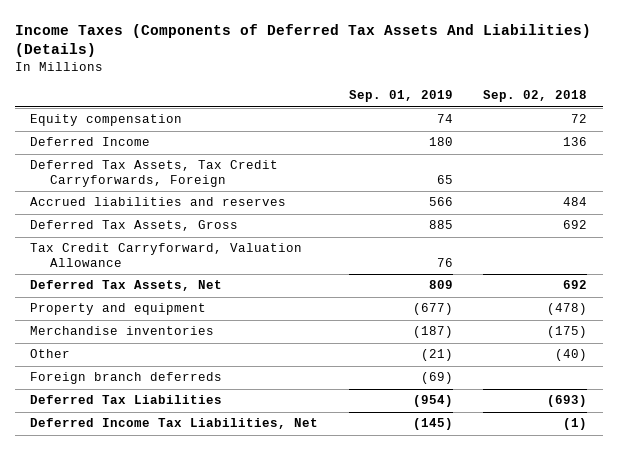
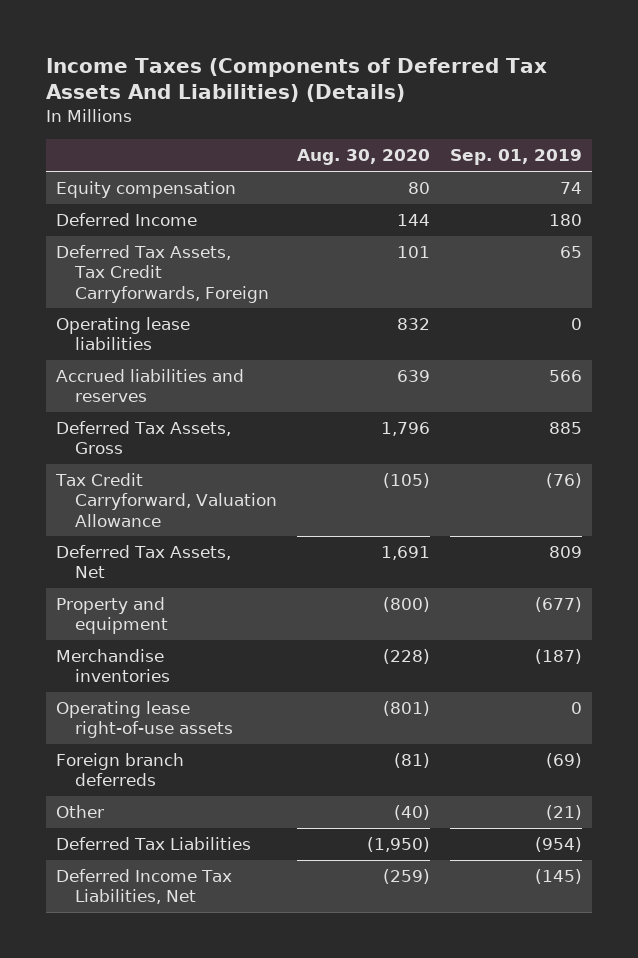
- | Sep. 01, 2019 | Sep. 02, 2018
+ | Aug. 30, 2020 | Sep. 01, 2019
+ Operating lease liabilities | 832 | 0
- Tax Credit Carryforward, Valuation Allowance | 76 |
+ Tax Credit Carryforward, Valuation Allowance | (105) | (76)
+ Operating lease right-of-use assets | (801) | 0
moved down: Other | (40) | (21)

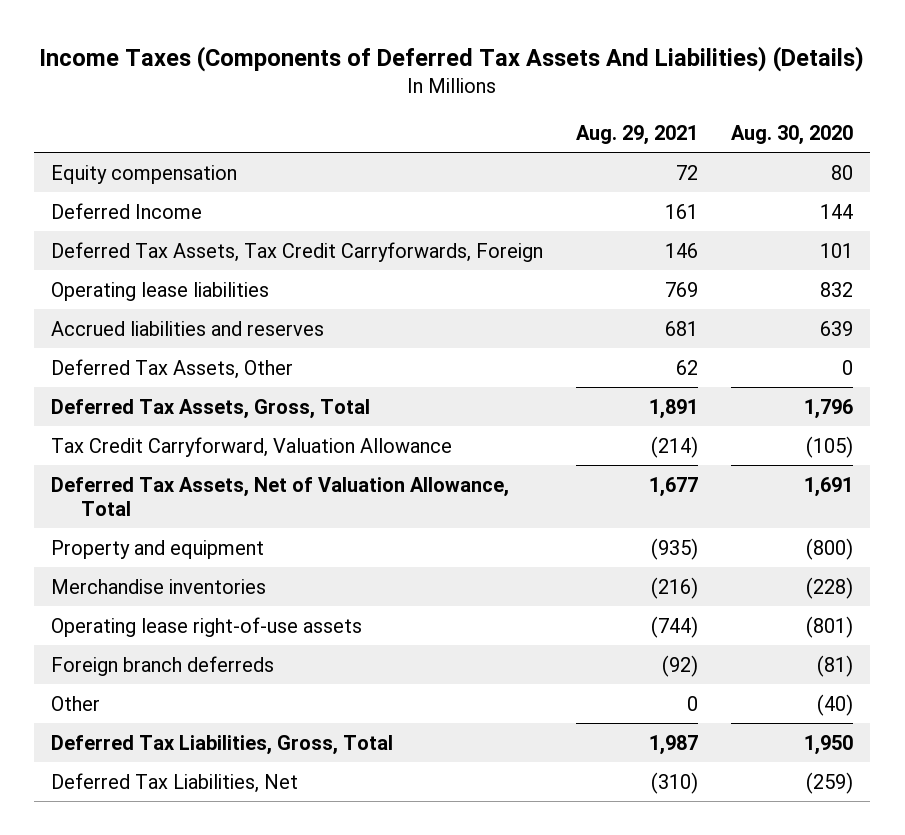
- | Aug. 30, 2020 | Sep. 01, 2019
+ | Aug. 29, 2021 | Aug. 30, 2020
- Deferred Tax Assets, Gross | 1,796 | 885
+ Deferred Tax Assets, Other | 62 | 0
+ Deferred Tax Assets, Gross, Total | 1,891 | 1,796
- Deferred Tax Assets, Net | 1,691 | 809
+ Deferred Tax Assets, Net of Valuation Allowance, Total | 1,677 | 1,691
- Deferred Tax Liabilities | (1,950) | (954)
- Deferred Income Tax Liabilities, Net | (259) | (145)
+ Deferred Tax Liabilities, Gross, Total | 1,987 | 1,950
+ Deferred Tax Liabilities, Net | (310) | (259)

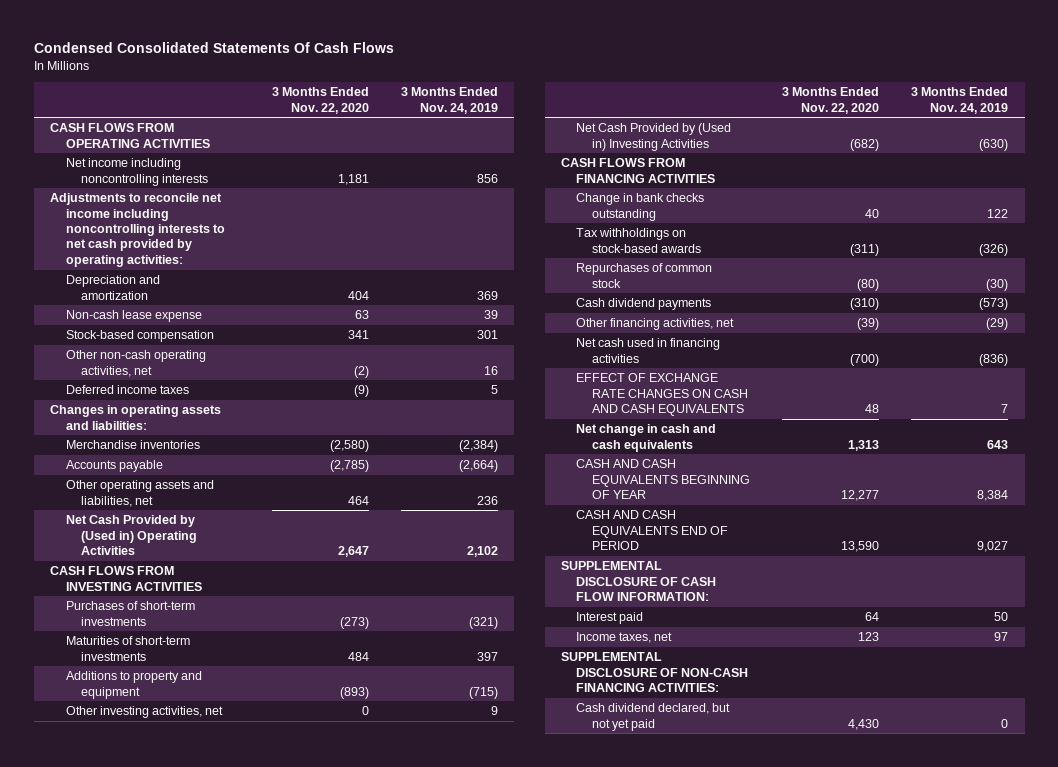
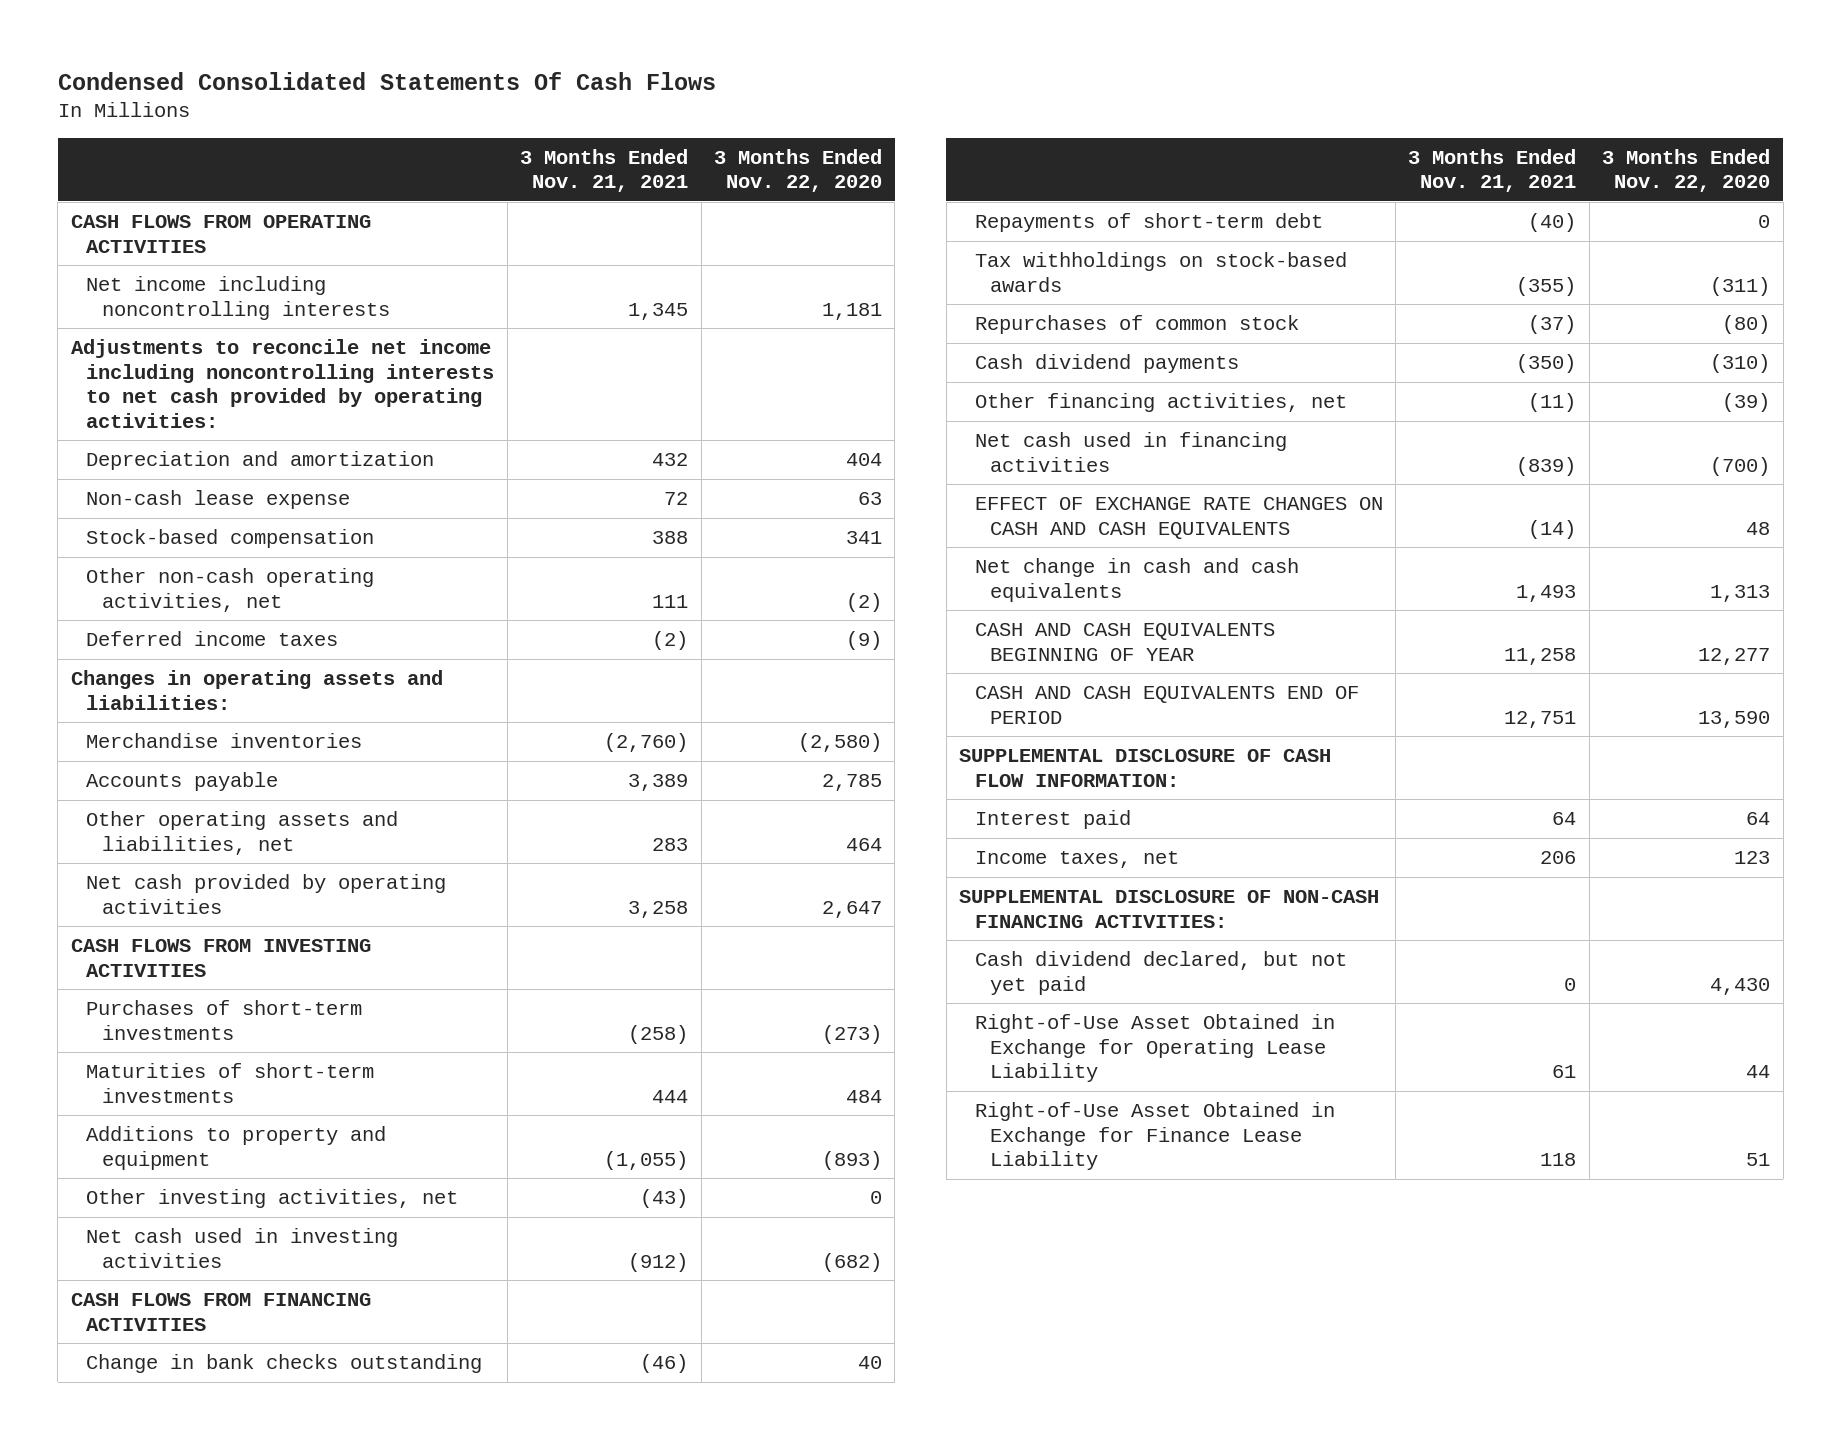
- | 3 Months Ended Nov. 22, 2020 | 3 Months Ended Nov. 24, 2019
+ | 3 Months Ended Nov. 21, 2021 | 3 Months Ended Nov. 22, 2020
- Accounts payable | (2,785) | (2,664)
+ Accounts payable | 3,389 | 2,785
- Net Cash Provided by (Used in) Operating Activities | 2,647 | 2,102
+ Net cash provided by operating activities | 3,258 | 2,647
- Net Cash Provided by (Used in) Investing Activities | (682) | (630)
+ Net cash used in investing activities | (912) | (682)
+ Repayments of short-term debt | (40) | 0
+ Right-of-Use Asset Obtained in Exchange for Operating Lease Liability | 61 | 44
+ Right-of-Use Asset Obtained in Exchange for Finance Lease Liability | 118 | 51

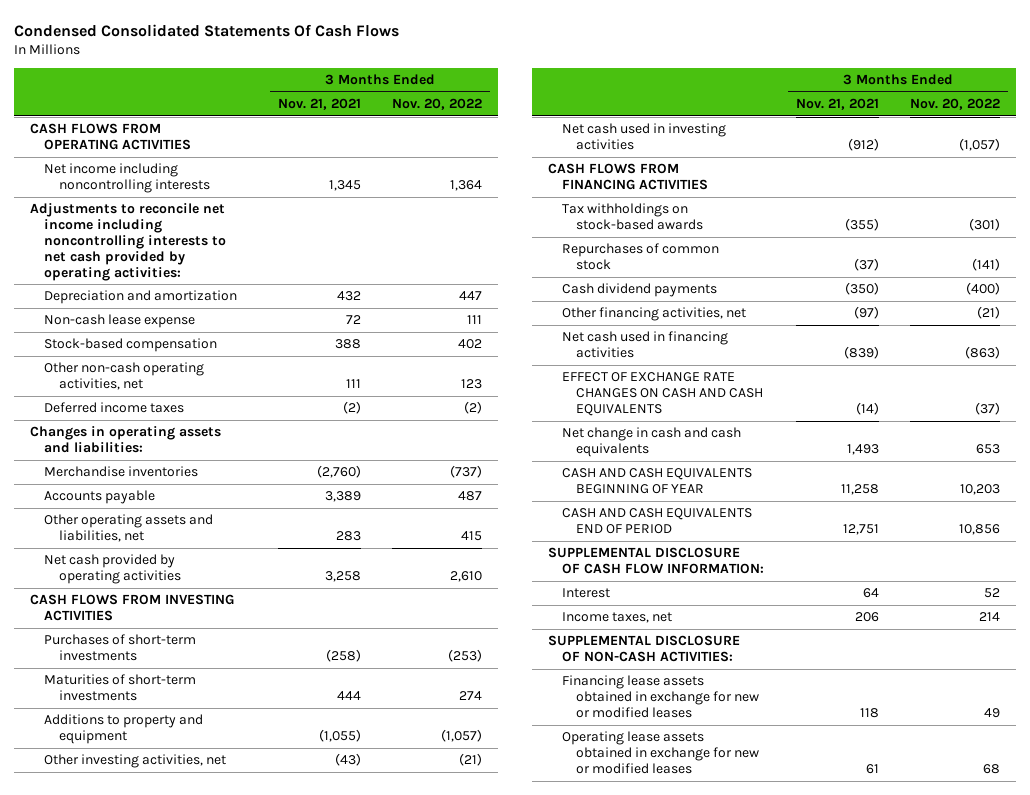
- | 3 Months Ended Nov. 21, 2021 | 3 Months Ended Nov. 22, 2020
+ | 3 Months Ended Nov. 21, 2021 | 3 Months Ended Nov. 20, 2022
- Change in bank checks outstanding | (46) | 40
- Repayments of short-term debt | (40) | 0
- Other financing activities, net | (11) | (39)
+ Other financing activities, net | (97) | (21)
- Interest paid | 64 | 64
+ Interest | 64 | 52
- SUPPLEMENTAL DISCLOSURE OF NON-CASH FINANCING ACTIVITIES:
- Cash dividend declared, but not yet paid | 0 | 4,430
- Right-of-Use Asset Obtained in Exchange for Operating Lease Liability | 61 | 44
- Right-of-Use Asset Obtained in Exchange for Finance Lease Liability | 118 | 51
+ SUPPLEMENTAL DISCLOSURE OF NON-CASH ACTIVITIES:
+ Financing lease assets obtained in exchange for new or modified leases | 118 | 49
+ Operating lease assets obtained in exchange for new or modified leases | 61 | 68

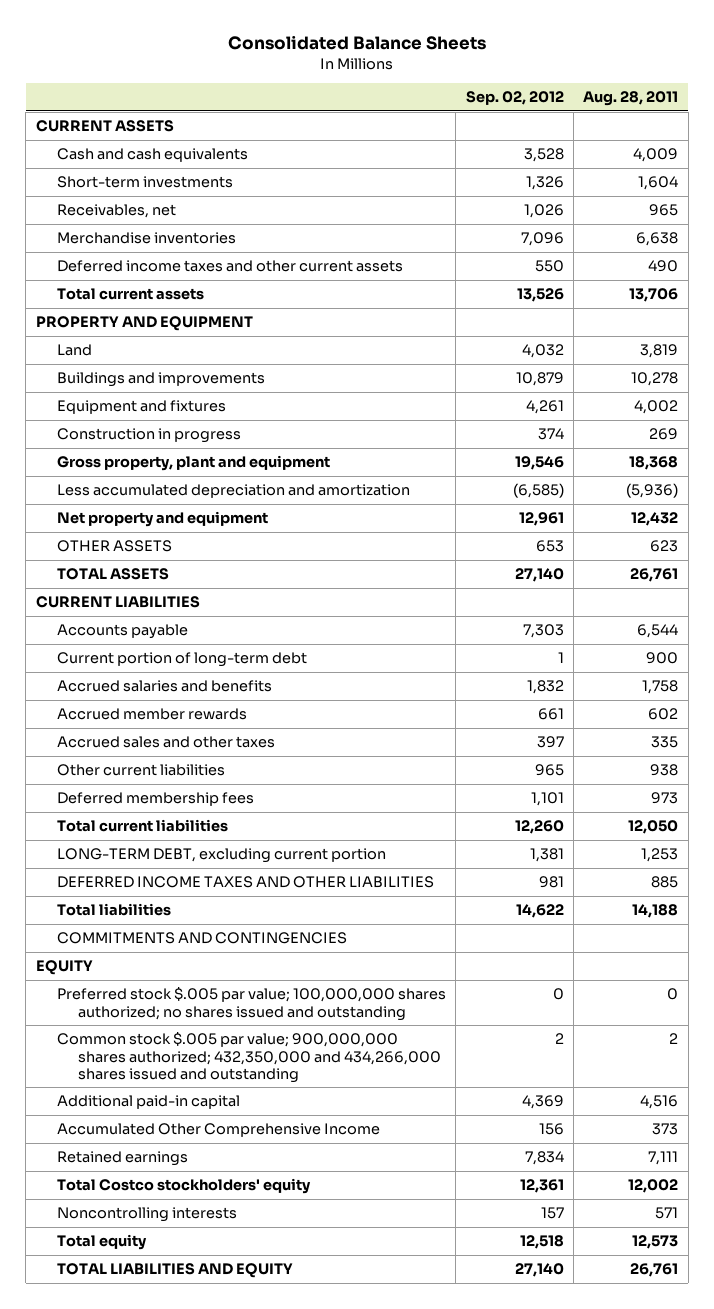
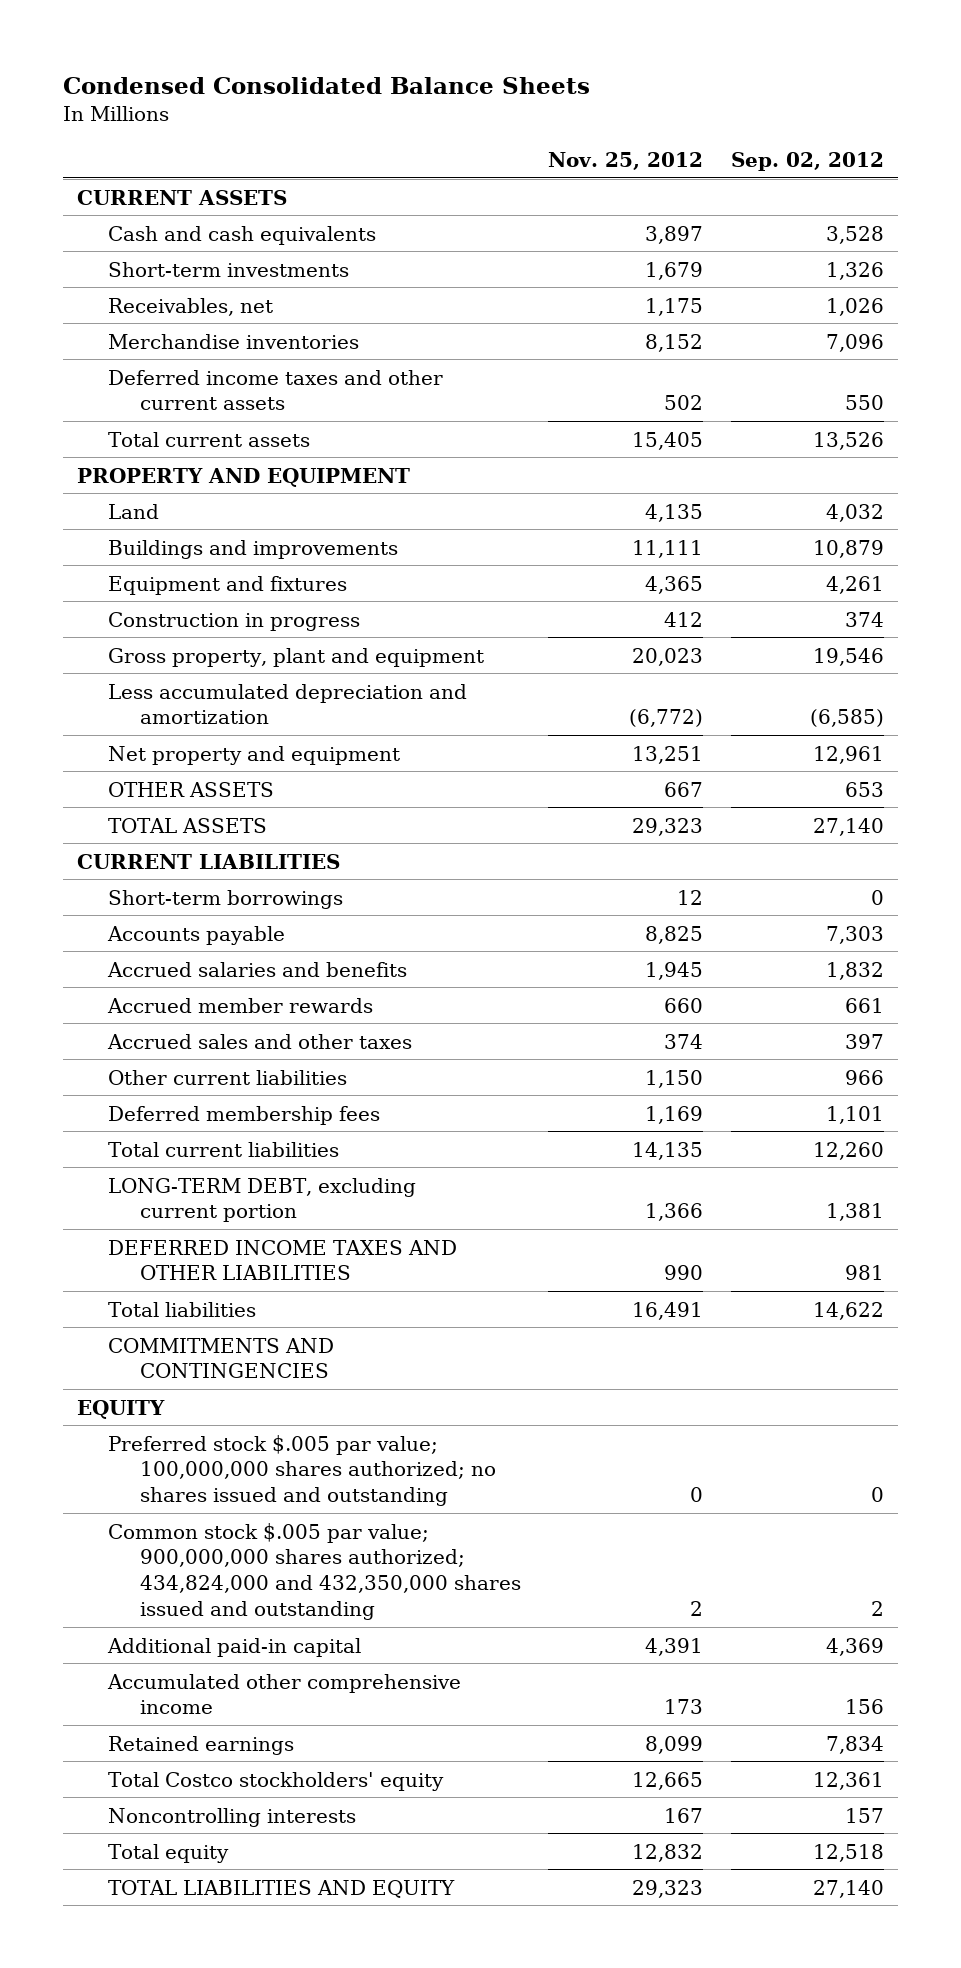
- Consolidated Balance Sheets
+ Condensed Consolidated Balance Sheets
- | Sep. 02, 2012 | Aug. 28, 2011
+ | Nov. 25, 2012 | Sep. 02, 2012
+ Short-term borrowings | 12 | 0
- Current portion of long-term debt | 1 | 900
- Other current liabilities | 965 | 938
+ Other current liabilities | 1,150 | 966
- Common stock $.005 par value; 900,000,000 shares authorized; 432,350,000 and 434,266,000 shares issued and outstanding | 2 | 2
+ Common stock $.005 par value; 900,000,000 shares authorized; 434,824,000 and 432,350,000 shares issued and outstanding | 2 | 2
- Accumulated Other Comprehensive Income | 156 | 373
+ Accumulated other comprehensive income | 173 | 156

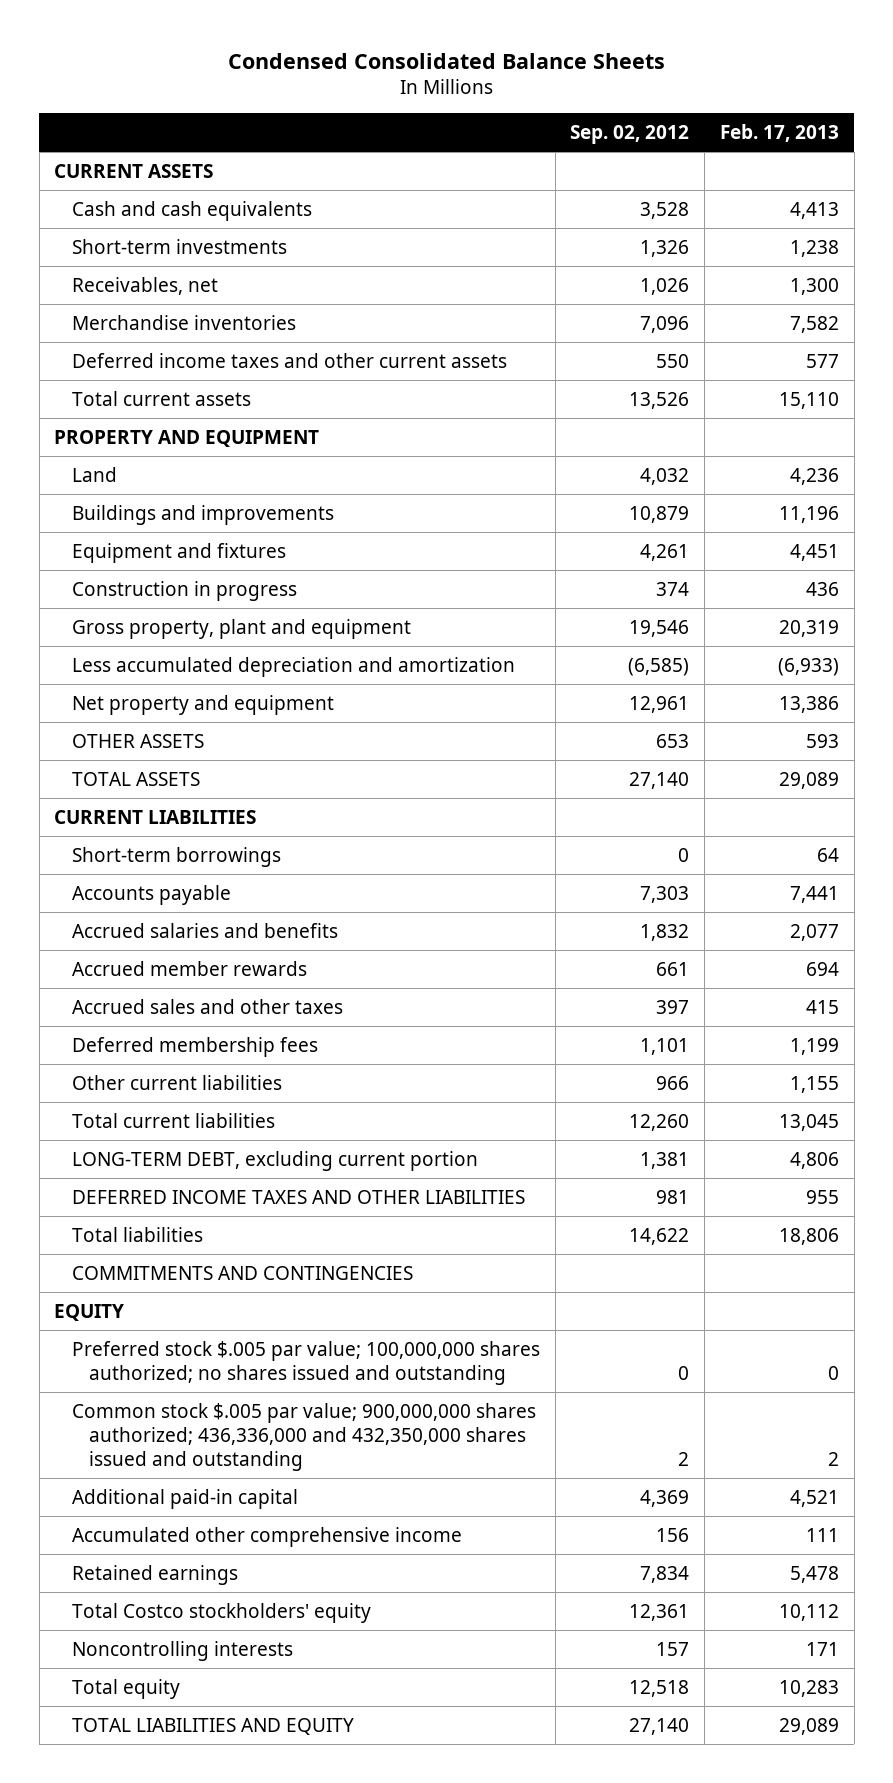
- | Nov. 25, 2012 | Sep. 02, 2012
+ | Sep. 02, 2012 | Feb. 17, 2013
moved down: Other current liabilities | 966 | 1,155
- Common stock $.005 par value; 900,000,000 shares authorized; 434,824,000 and 432,350,000 shares issued and outstanding | 2 | 2
+ Common stock $.005 par value; 900,000,000 shares authorized; 436,336,000 and 432,350,000 shares issued and outstanding | 2 | 2

